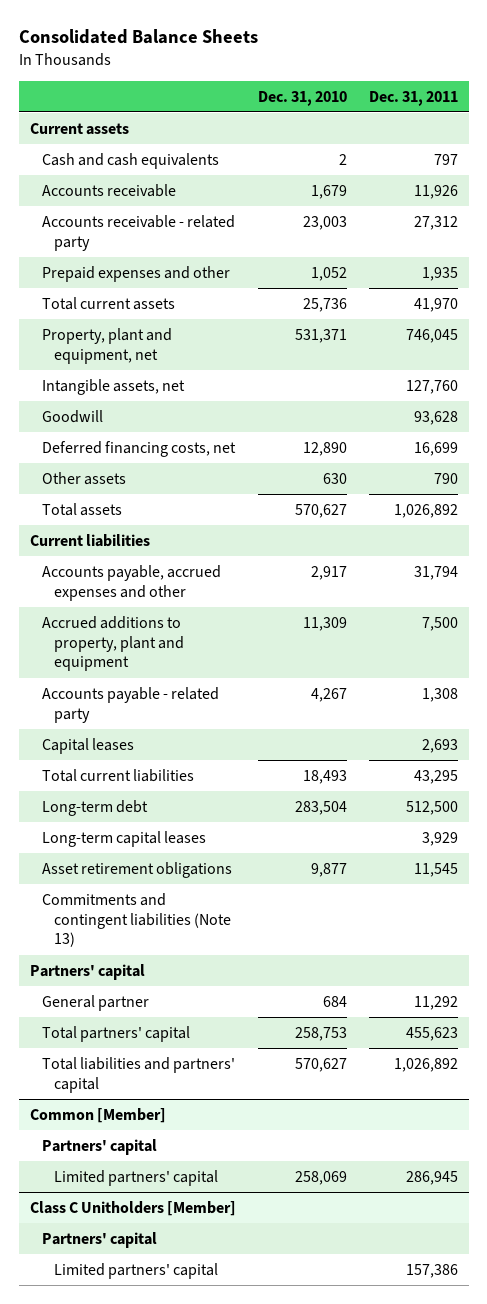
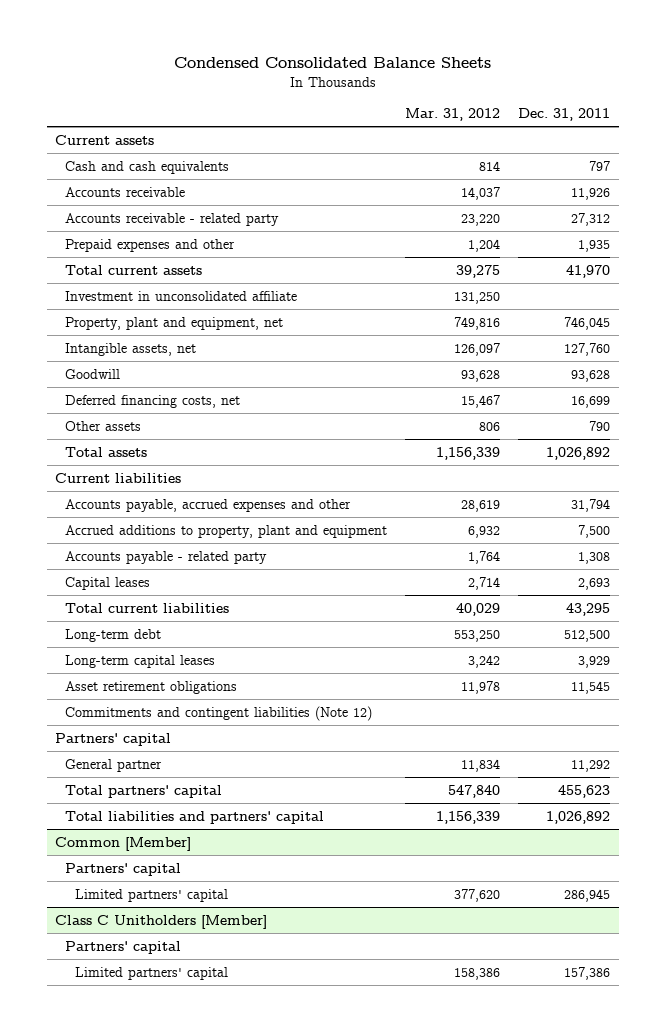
- Consolidated Balance Sheets
+ Condensed Consolidated Balance Sheets
- | Dec. 31, 2010 | Dec. 31, 2011
+ | Mar. 31, 2012 | Dec. 31, 2011
+ Investment in unconsolidated affiliate | 131,250 |
- Commitments and contingent liabilities (Note 13)
+ Commitments and contingent liabilities (Note 12)

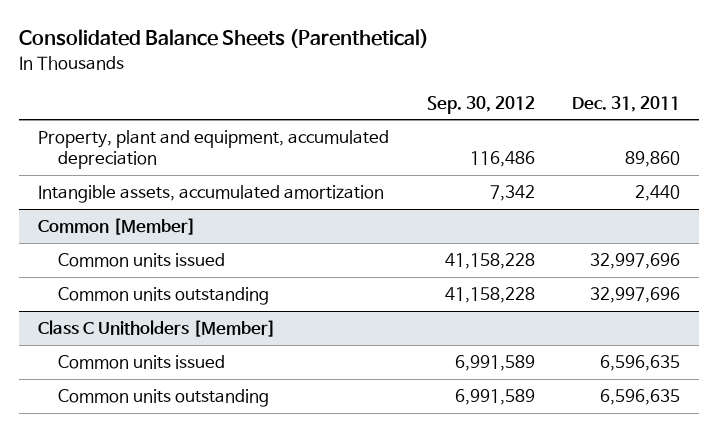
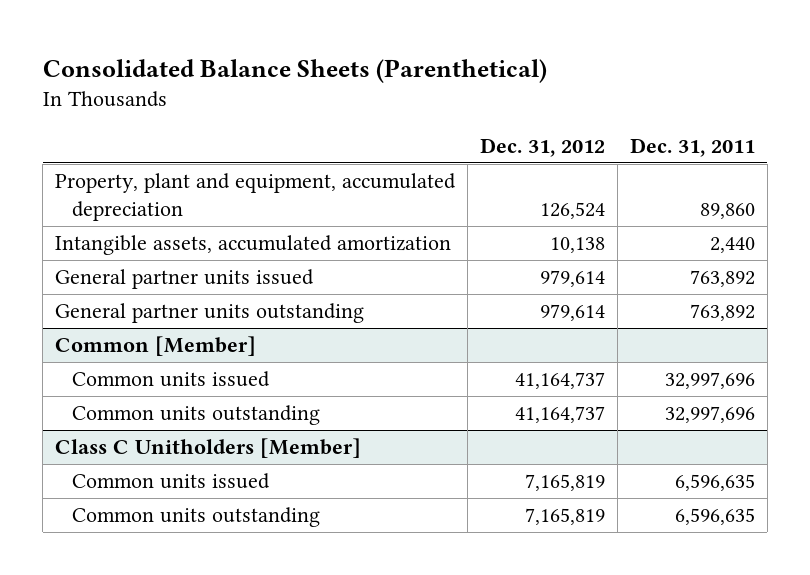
- | Sep. 30, 2012 | Dec. 31, 2011
+ | Dec. 31, 2012 | Dec. 31, 2011
+ General partner units issued | 979,614 | 763,892
+ General partner units outstanding | 979,614 | 763,892

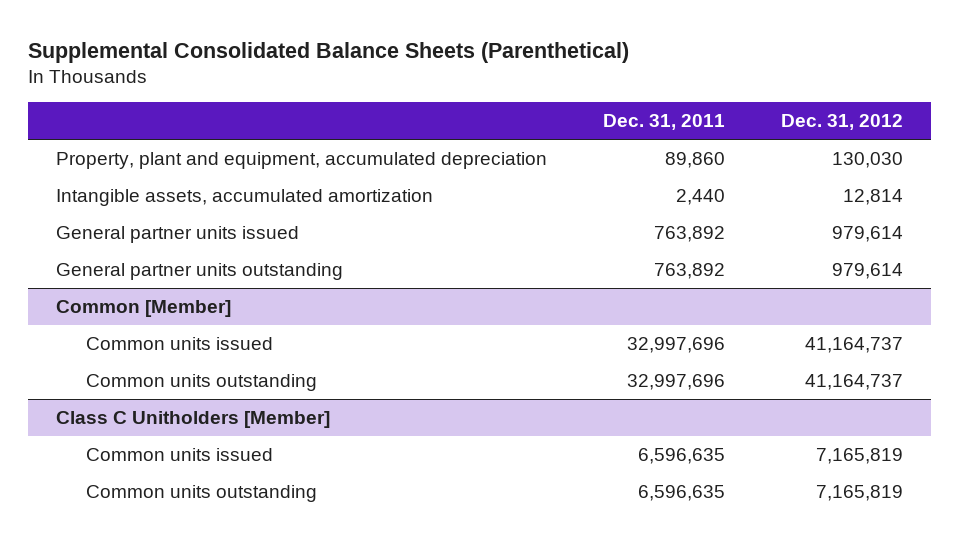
- Consolidated Balance Sheets (Parenthetical)
+ Supplemental Consolidated Balance Sheets (Parenthetical)
- | Dec. 31, 2012 | Dec. 31, 2011
+ | Dec. 31, 2011 | Dec. 31, 2012
- Property, plant and equipment, accumulated depreciation | 126,524 | 89,860
- Intangible assets, accumulated amortization | 10,138 | 2,440
+ Property, plant and equipment, accumulated depreciation | 89,860 | 130,030
+ Intangible assets, accumulated amortization | 2,440 | 12,814

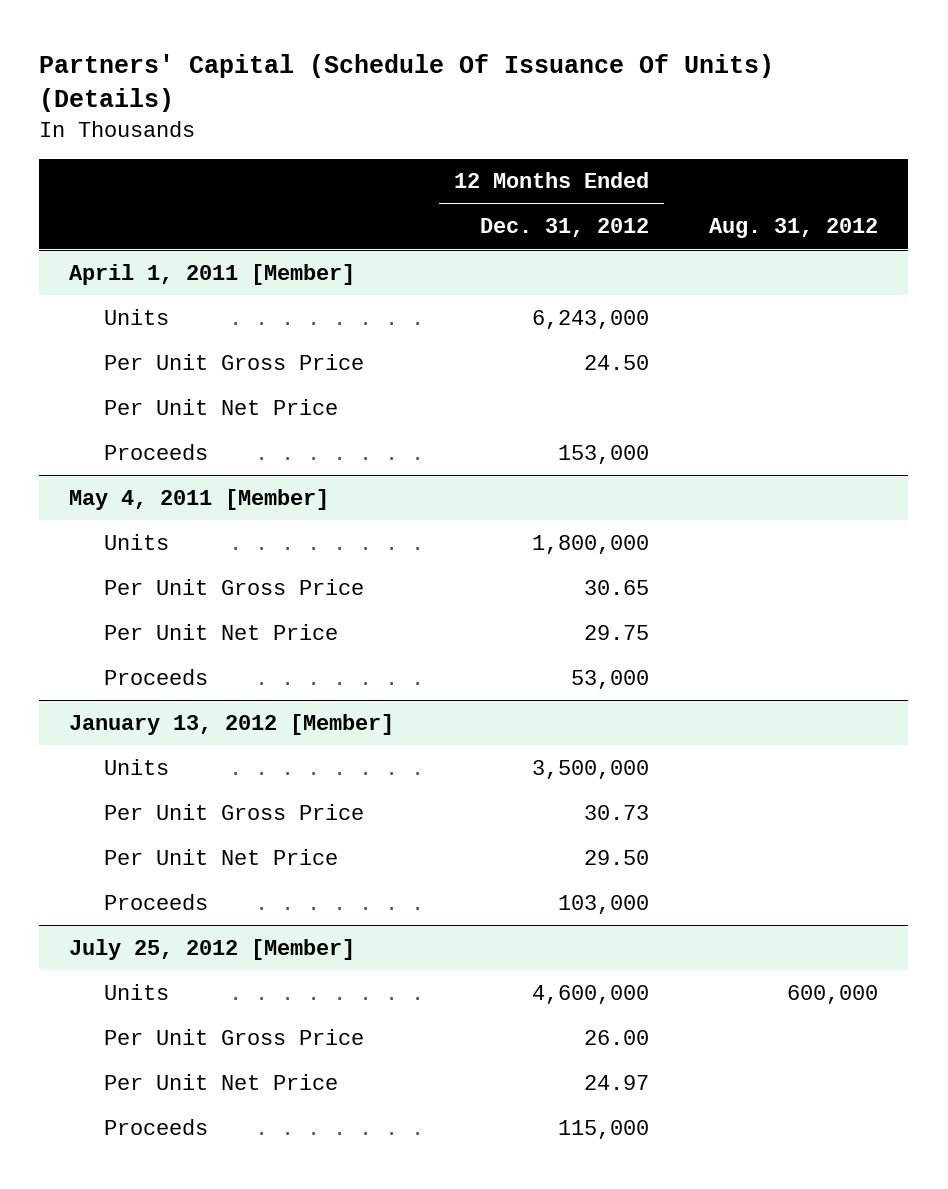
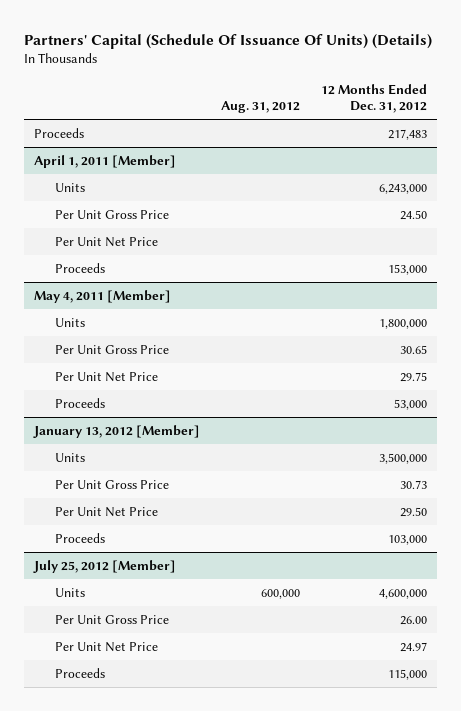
- | 12 Months Ended Dec. 31, 2012 | Aug. 31, 2012
+ | Aug. 31, 2012 | 12 Months Ended Dec. 31, 2012
+ Proceeds | | 217,483

